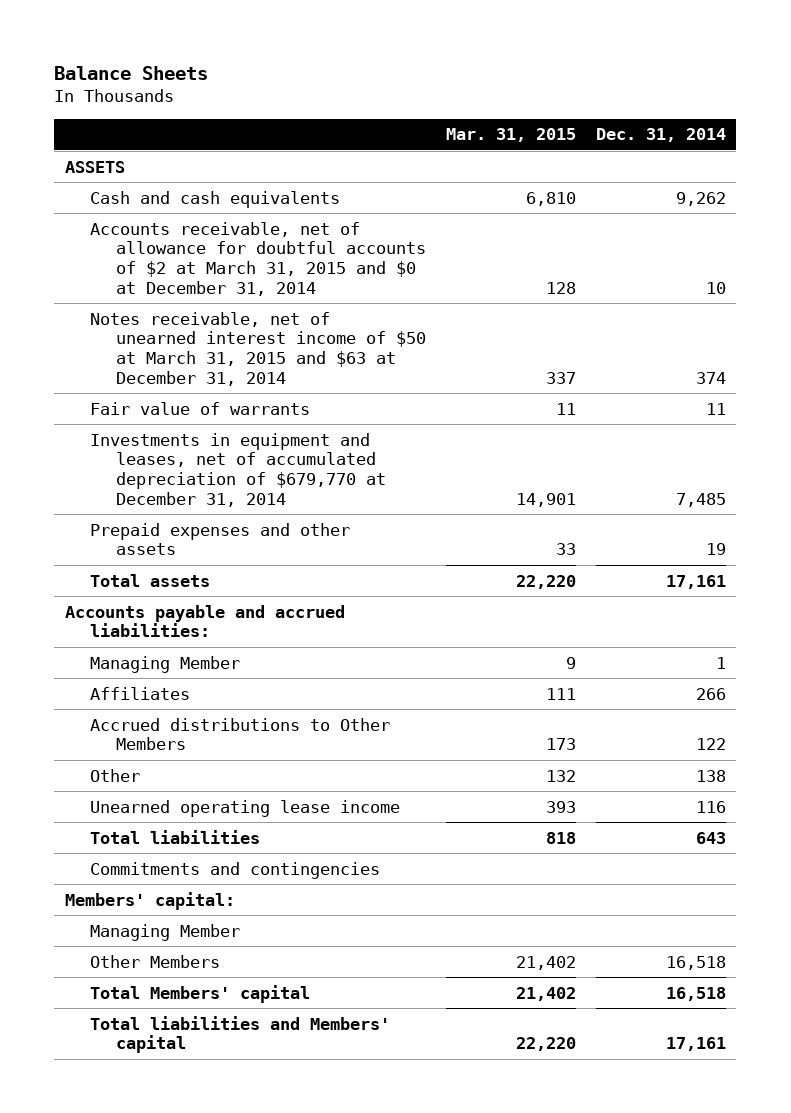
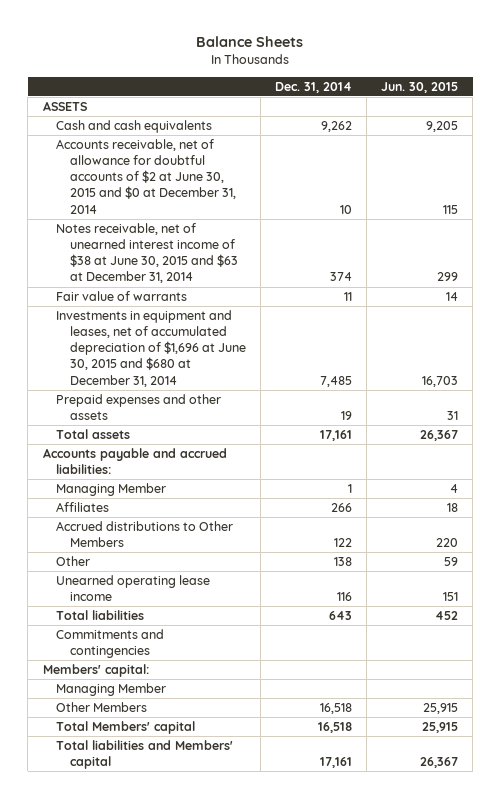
- | Mar. 31, 2015 | Dec. 31, 2014
+ | Dec. 31, 2014 | Jun. 30, 2015
- Accounts receivable, net of allowance for doubtful accounts of $2 at March 31, 2015 and $0 at December 31, 2014 | 128 | 10
- Notes receivable, net of unearned interest income of $50 at March 31, 2015 and $63 at December 31, 2014 | 337 | 374
+ Accounts receivable, net of allowance for doubtful accounts of $2 at June 30, 2015 and $0 at December 31, 2014 | 10 | 115
+ Notes receivable, net of unearned interest income of $38 at June 30, 2015 and $63 at December 31, 2014 | 374 | 299
- Investments in equipment and leases, net of accumulated depreciation of $679,770 at December 31, 2014 | 14,901 | 7,485
+ Investments in equipment and leases, net of accumulated depreciation of $1,696 at June 30, 2015 and $680 at December 31, 2014 | 7,485 | 16,703

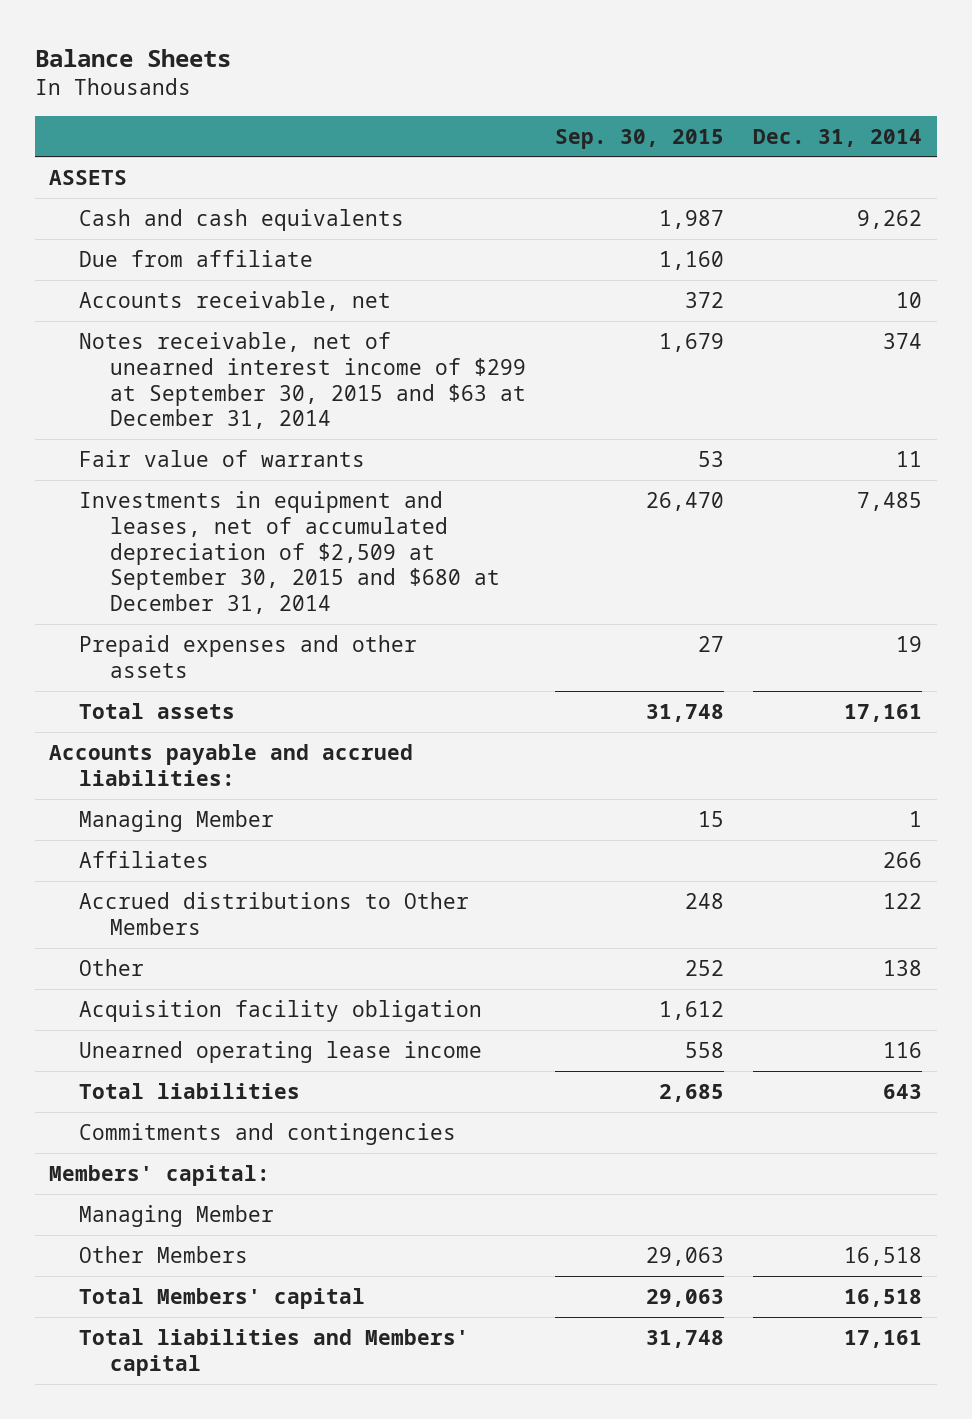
- | Dec. 31, 2014 | Jun. 30, 2015
+ | Sep. 30, 2015 | Dec. 31, 2014
- Accounts receivable, net of allowance for doubtful accounts of $2 at June 30, 2015 and $0 at December 31, 2014 | 10 | 115
- Notes receivable, net of unearned interest income of $38 at June 30, 2015 and $63 at December 31, 2014 | 374 | 299
+ Due from affiliate | 1,160 |
+ Accounts receivable, net | 372 | 10
+ Notes receivable, net of unearned interest income of $299 at September 30, 2015 and $63 at December 31, 2014 | 1,679 | 374
- Investments in equipment and leases, net of accumulated depreciation of $1,696 at June 30, 2015 and $680 at December 31, 2014 | 7,485 | 16,703
+ Investments in equipment and leases, net of accumulated depreciation of $2,509 at September 30, 2015 and $680 at December 31, 2014 | 26,470 | 7,485
+ Acquisition facility obligation | 1,612 |

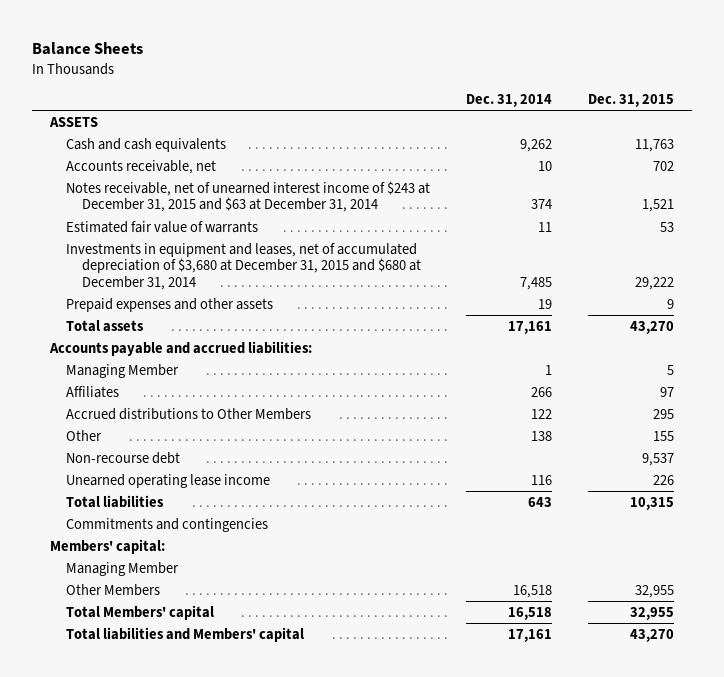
- | Sep. 30, 2015 | Dec. 31, 2014
+ | Dec. 31, 2014 | Dec. 31, 2015
- Due from affiliate | 1,160 |
- Notes receivable, net of unearned interest income of $299 at September 30, 2015 and $63 at December 31, 2014 | 1,679 | 374
- Fair value of warrants | 53 | 11
- Investments in equipment and leases, net of accumulated depreciation of $2,509 at September 30, 2015 and $680 at December 31, 2014 | 26,470 | 7,485
+ Notes receivable, net of unearned interest income of $243 at December 31, 2015 and $63 at December 31, 2014 | 374 | 1,521
+ Estimated fair value of warrants | 11 | 53
+ Investments in equipment and leases, net of accumulated depreciation of $3,680 at December 31, 2015 and $680 at December 31, 2014 | 7,485 | 29,222
- Acquisition facility obligation | 1,612 |
+ Non-recourse debt | | 9,537

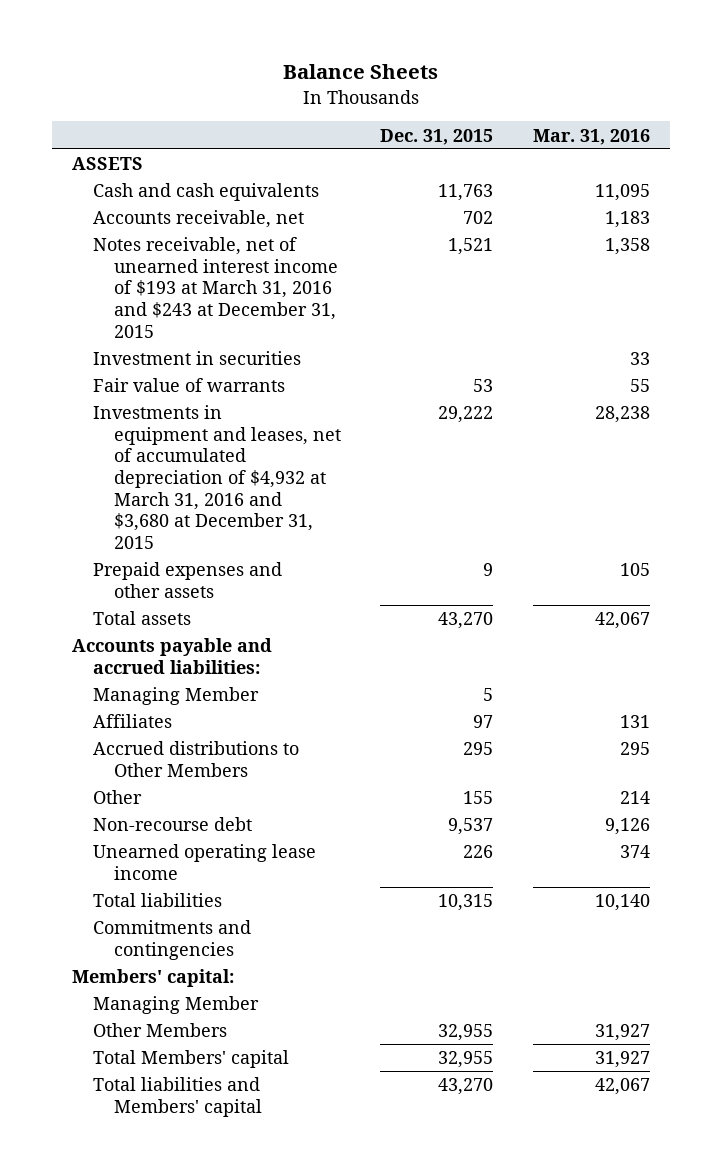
- | Dec. 31, 2014 | Dec. 31, 2015
+ | Dec. 31, 2015 | Mar. 31, 2016
- Notes receivable, net of unearned interest income of $243 at December 31, 2015 and $63 at December 31, 2014 | 374 | 1,521
- Estimated fair value of warrants | 11 | 53
- Investments in equipment and leases, net of accumulated depreciation of $3,680 at December 31, 2015 and $680 at December 31, 2014 | 7,485 | 29,222
+ Notes receivable, net of unearned interest income of $193 at March 31, 2016 and $243 at December 31, 2015 | 1,521 | 1,358
+ Investment in securities | | 33
+ Fair value of warrants | 53 | 55
+ Investments in equipment and leases, net of accumulated depreciation of $4,932 at March 31, 2016 and $3,680 at December 31, 2015 | 29,222 | 28,238

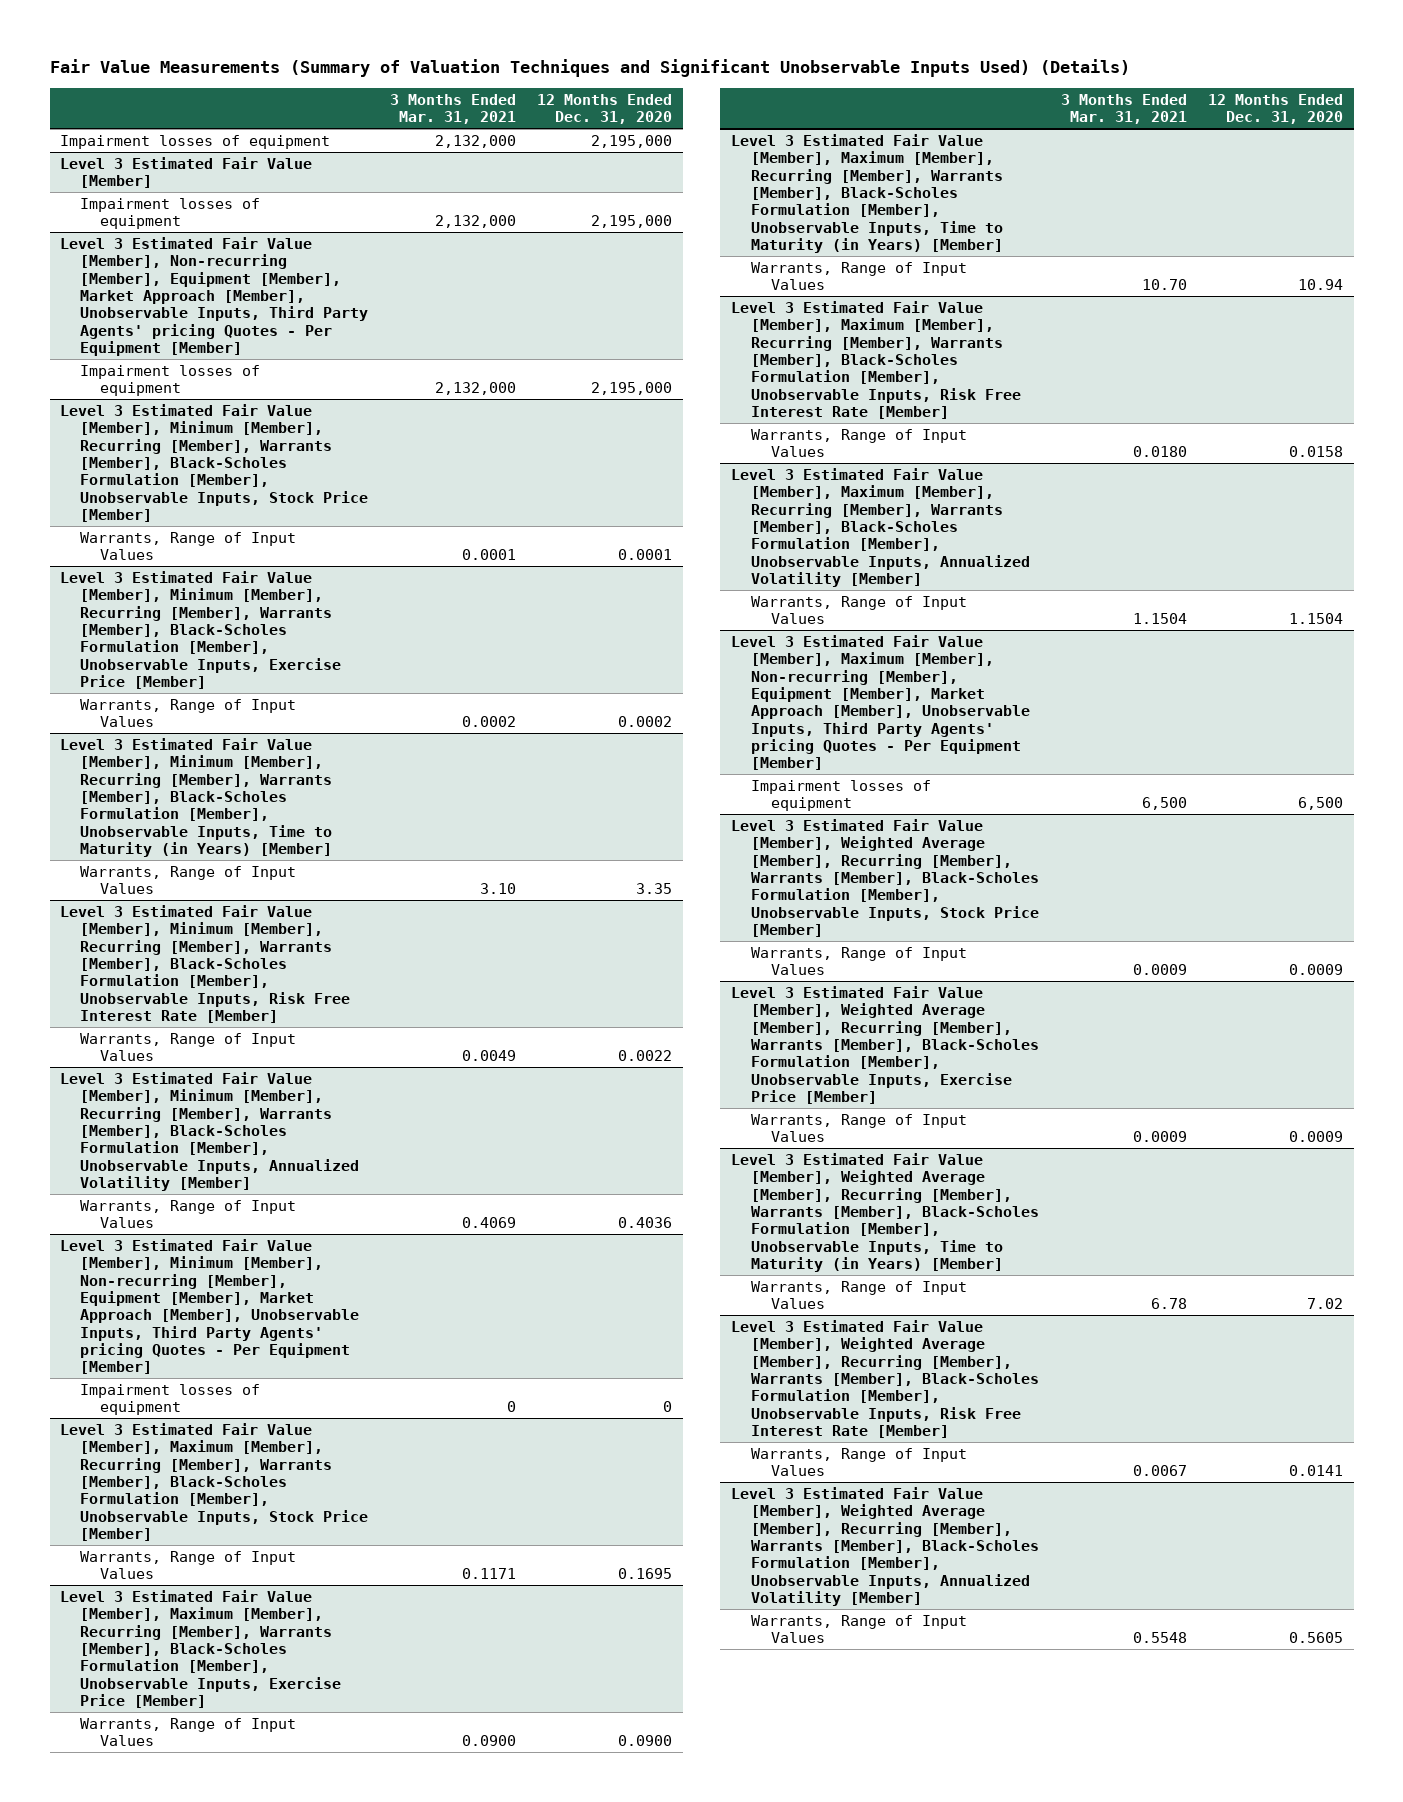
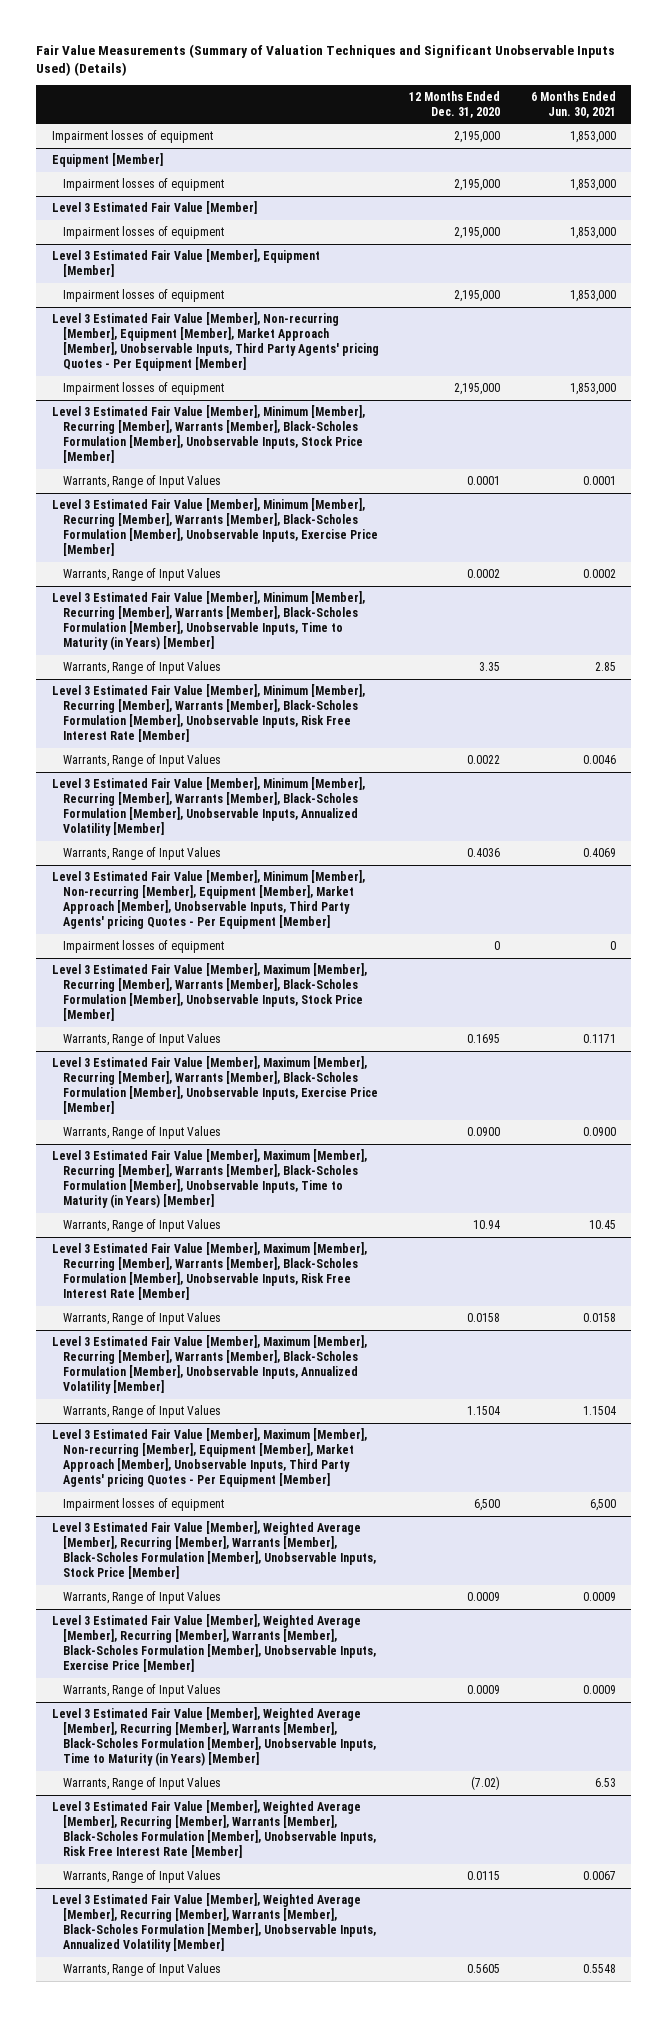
- | 3 Months Ended Mar. 31, 2021 | 12 Months Ended Dec. 31, 2020
+ | 12 Months Ended Dec. 31, 2020 | 6 Months Ended Jun. 30, 2021
+ Equipment [Member]
+ Impairment losses of equipment | 2,195,000 | 1,853,000
+ Level 3 Estimated Fair Value [Member], Equipment [Member]
+ Impairment losses of equipment | 2,195,000 | 1,853,000
@ Level 3 Estimated Fair Value [Member], Weighted Average [Member], Recurring [Member], Warrants [Member], Black-Scholes Formulation [Member], Unobservable Inputs, Time to Maturity (in Years) [Member]
- Warrants, Range of Input Values | 6.78 | 7.02
+ Warrants, Range of Input Values | (7.02) | 6.53
@ Level 3 Estimated Fair Value [Member], Weighted Average [Member], Recurring [Member], Warrants [Member], Black-Scholes Formulation [Member], Unobservable Inputs, Risk Free Interest Rate [Member]
- Warrants, Range of Input Values | 0.0067 | 0.0141
+ Warrants, Range of Input Values | 0.0115 | 0.0067

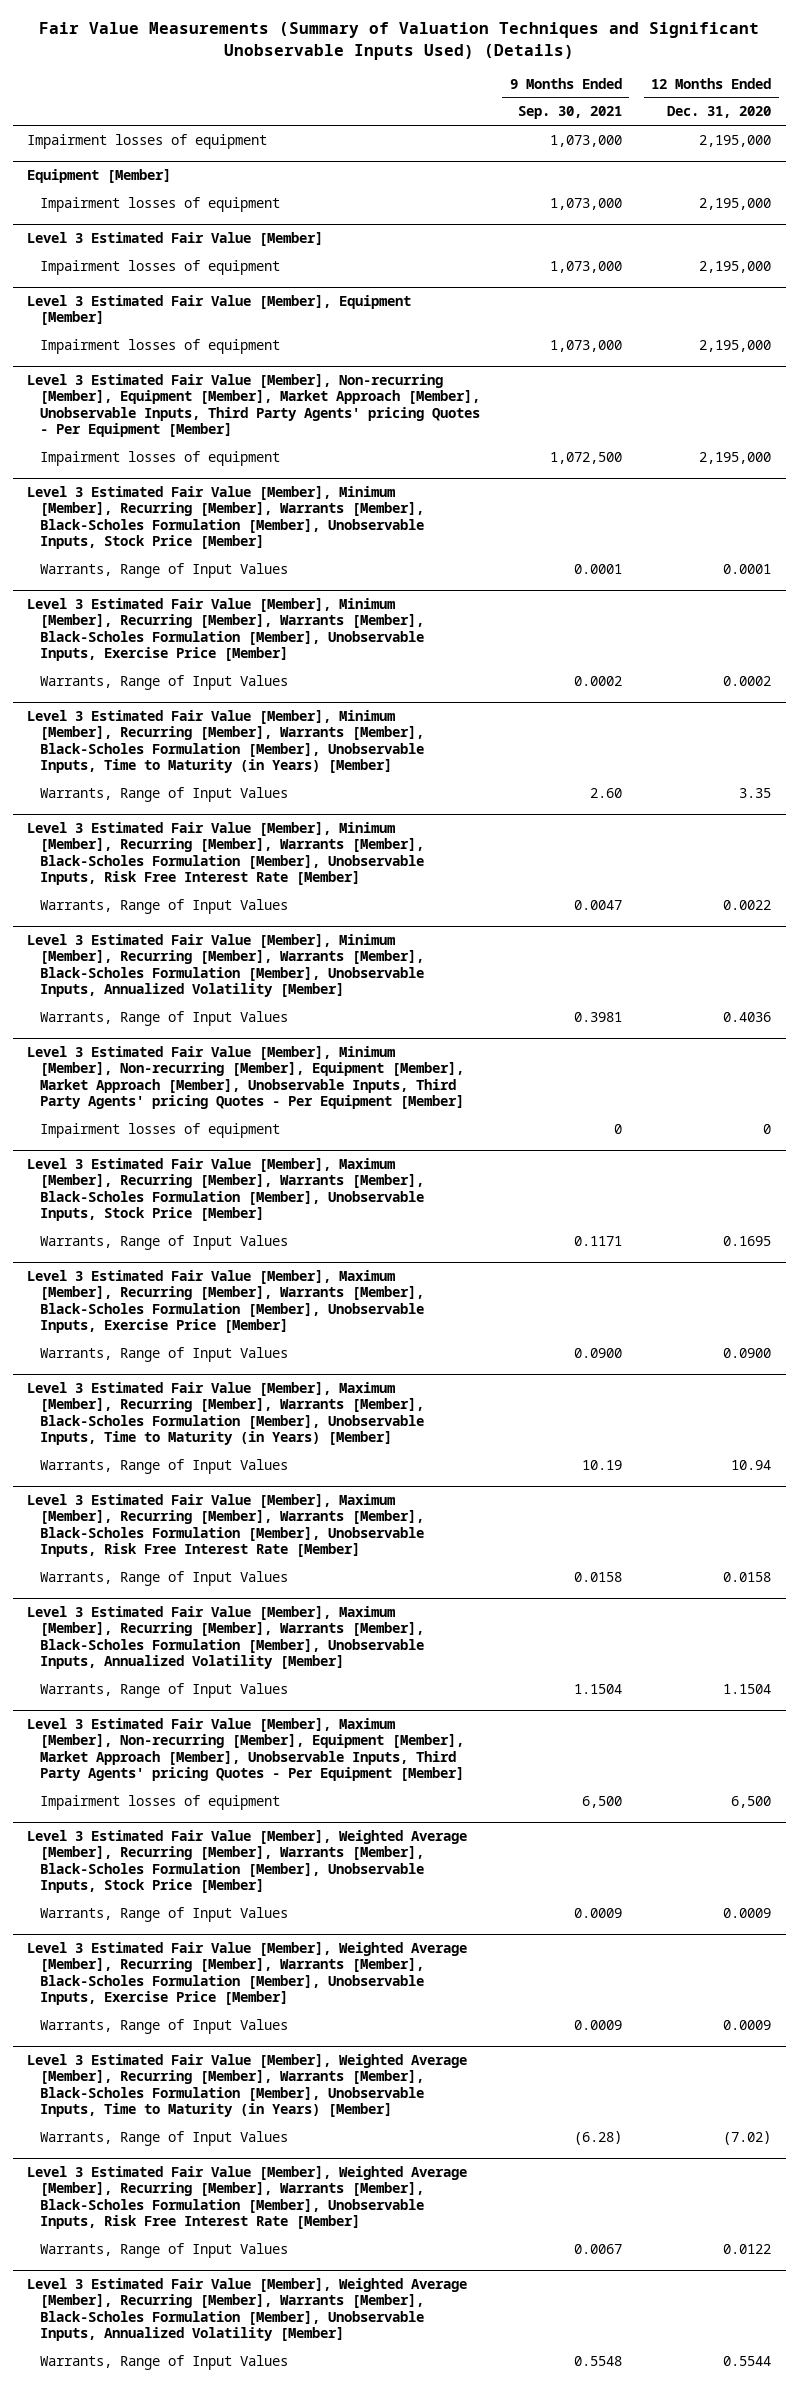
- | 12 Months Ended Dec. 31, 2020 | 6 Months Ended Jun. 30, 2021
+ | 9 Months Ended Sep. 30, 2021 | 12 Months Ended Dec. 31, 2020
@ Level 3 Estimated Fair Value [Member], Weighted Average [Member], Recurring [Member], Warrants [Member], Black-Scholes Formulation [Member], Unobservable Inputs, Risk Free Interest Rate [Member]
- Warrants, Range of Input Values | 0.0115 | 0.0067
+ Warrants, Range of Input Values | 0.0067 | 0.0122
@ Level 3 Estimated Fair Value [Member], Weighted Average [Member], Recurring [Member], Warrants [Member], Black-Scholes Formulation [Member], Unobservable Inputs, Annualized Volatility [Member]
- Warrants, Range of Input Values | 0.5605 | 0.5548
+ Warrants, Range of Input Values | 0.5548 | 0.5544

